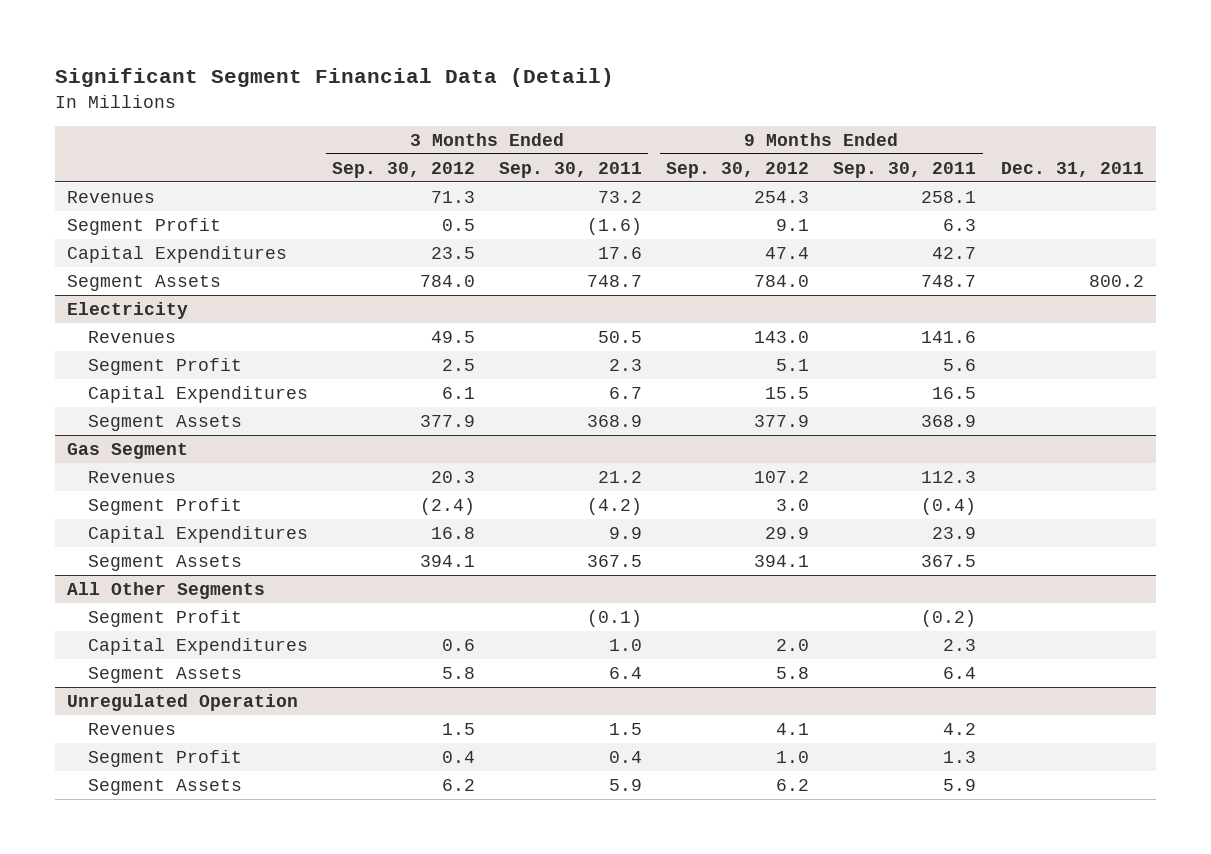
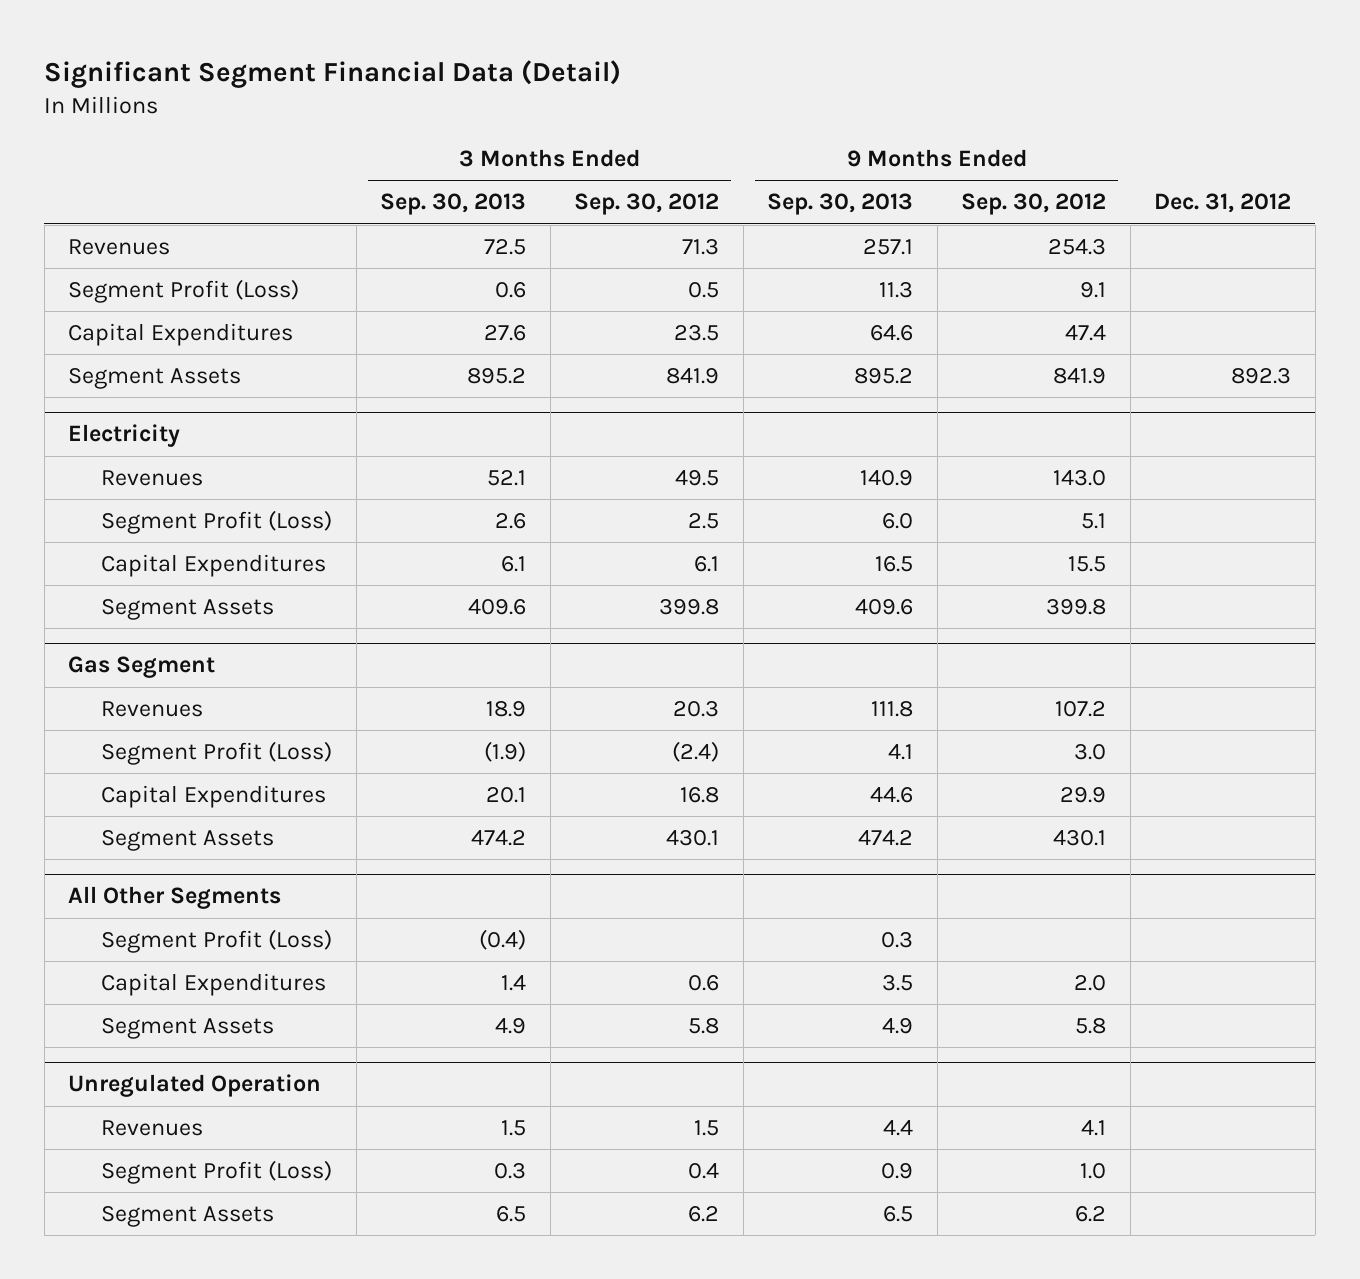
- | 3 Months Ended Sep. 30, 2012 | 3 Months Ended Sep. 30, 2011 | 9 Months Ended Sep. 30, 2012 | 9 Months Ended Sep. 30, 2011 | Dec. 31, 2011
+ | 3 Months Ended Sep. 30, 2013 | 3 Months Ended Sep. 30, 2012 | 9 Months Ended Sep. 30, 2013 | 9 Months Ended Sep. 30, 2012 | Dec. 31, 2012
- Segment Profit | 0.5 | (1.6) | 9.1 | 6.3 |
+ Segment Profit (Loss) | 0.6 | 0.5 | 11.3 | 9.1 |
- Segment Assets | 784.0 | 748.7 | 784.0 | 748.7 | 800.2
+ Segment Assets | 895.2 | 841.9 | 895.2 | 841.9 | 892.3
@ Electricity
- Segment Profit | 2.5 | 2.3 | 5.1 | 5.6 |
+ Segment Profit (Loss) | 2.6 | 2.5 | 6.0 | 5.1 |
- Segment Assets | 377.9 | 368.9 | 377.9 | 368.9 |
+ Segment Assets | 409.6 | 399.8 | 409.6 | 399.8 |
@ Gas Segment
- Segment Profit | (2.4) | (4.2) | 3.0 | (0.4) |
+ Segment Profit (Loss) | (1.9) | (2.4) | 4.1 | 3.0 |
- Segment Assets | 394.1 | 367.5 | 394.1 | 367.5 |
+ Segment Assets | 474.2 | 430.1 | 474.2 | 430.1 |
@ All Other Segments
- Segment Profit | | (0.1) | | (0.2) |
+ Segment Profit (Loss) | (0.4) | | 0.3 | |
@ Unregulated Operation
- Segment Profit | 0.4 | 0.4 | 1.0 | 1.3 |
+ Segment Profit (Loss) | 0.3 | 0.4 | 0.9 | 1.0 |

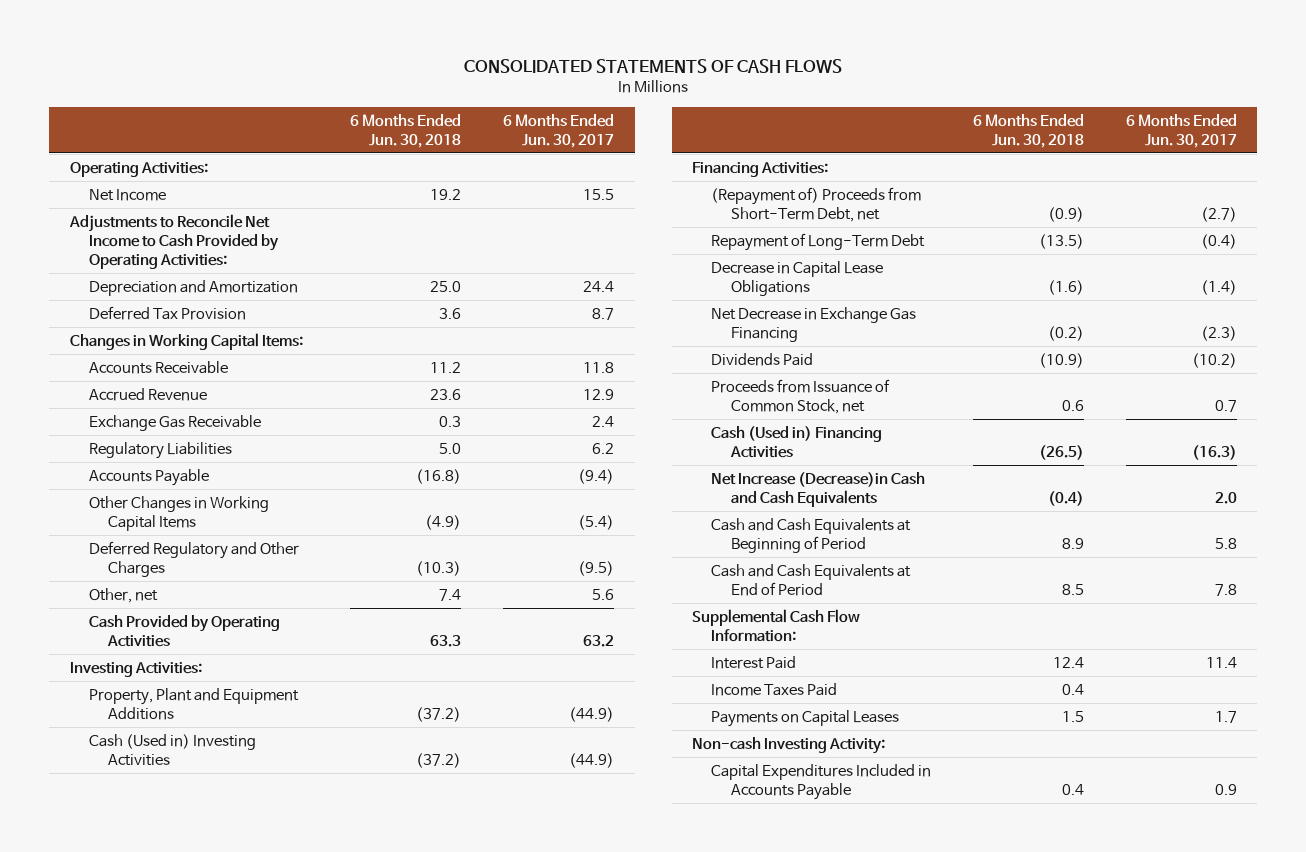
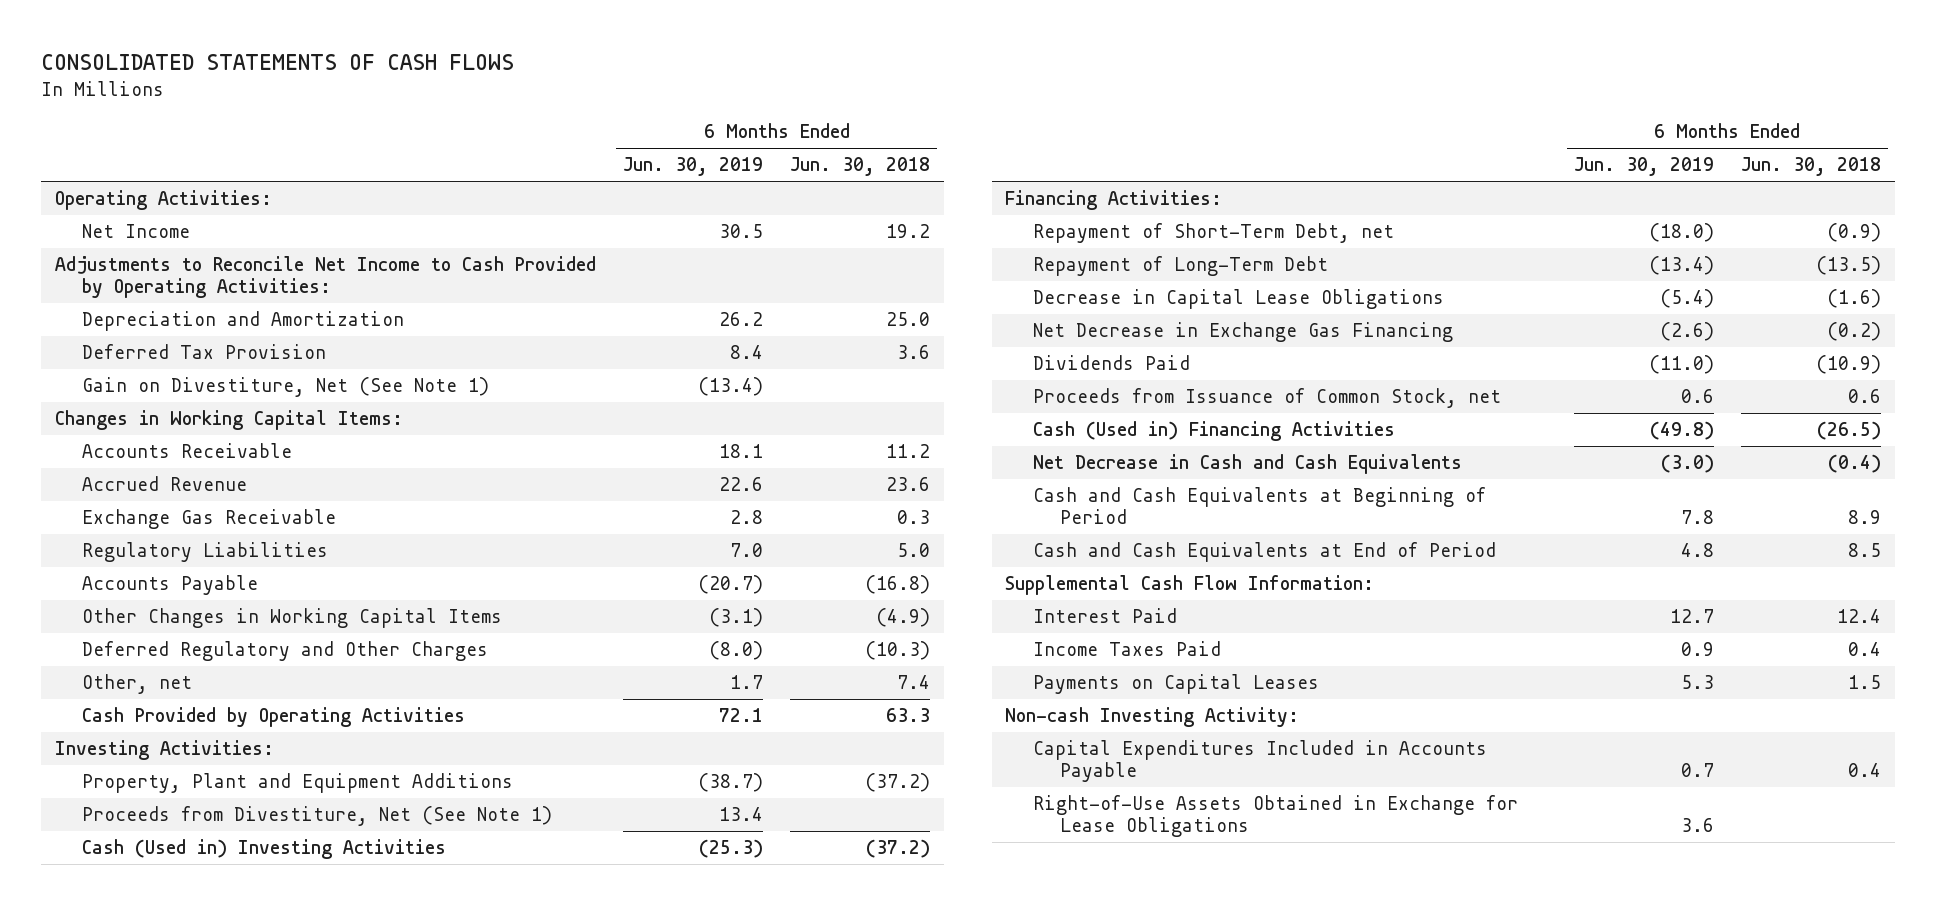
- | 6 Months Ended Jun. 30, 2018 | 6 Months Ended Jun. 30, 2017
+ | 6 Months Ended Jun. 30, 2019 | 6 Months Ended Jun. 30, 2018
+ Gain on Divestiture, Net (See Note 1) | (13.4) |
+ Proceeds from Divestiture, Net (See Note 1) | 13.4 |
- (Repayment of) Proceeds from Short-Term Debt, net | (0.9) | (2.7)
+ Repayment of Short-Term Debt, net | (18.0) | (0.9)
- Net Increase (Decrease)in Cash and Cash Equivalents | (0.4) | 2.0
+ Net Decrease in Cash and Cash Equivalents | (3.0) | (0.4)
+ Right-of-Use Assets Obtained in Exchange for Lease Obligations | 3.6 |

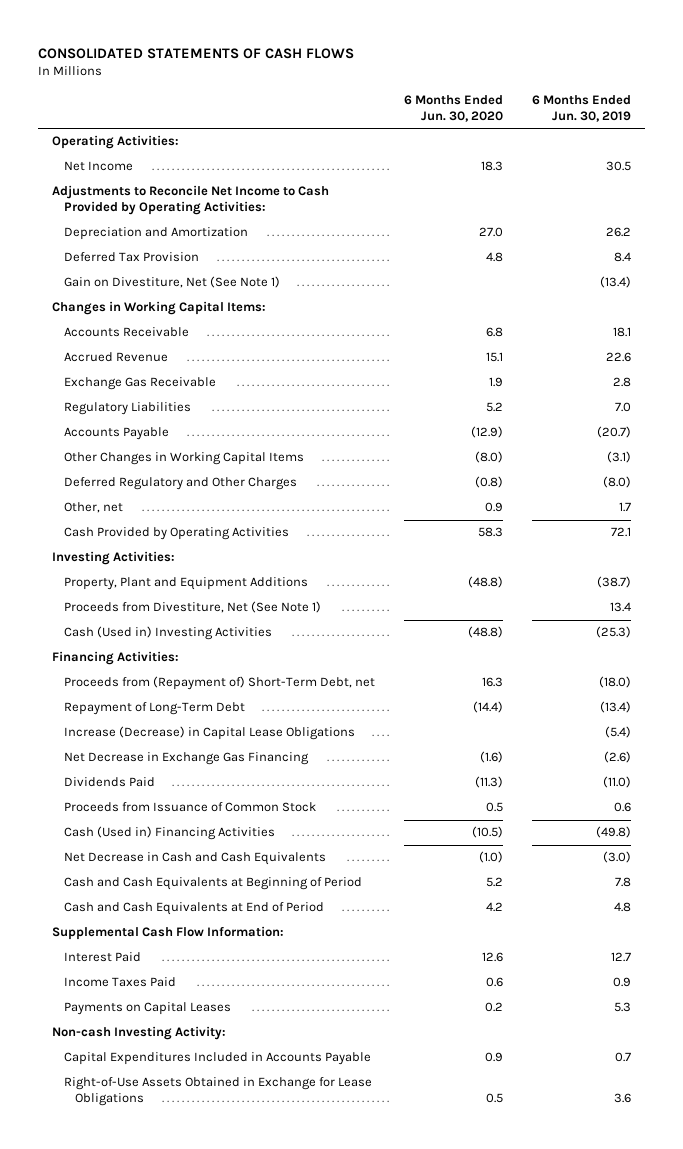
- | 6 Months Ended Jun. 30, 2019 | 6 Months Ended Jun. 30, 2018
+ | 6 Months Ended Jun. 30, 2020 | 6 Months Ended Jun. 30, 2019
- Repayment of Short-Term Debt, net | (18.0) | (0.9)
+ Proceeds from (Repayment of) Short-Term Debt, net | 16.3 | (18.0)
- Decrease in Capital Lease Obligations | (5.4) | (1.6)
+ Increase (Decrease) in Capital Lease Obligations | | (5.4)
- Proceeds from Issuance of Common Stock, net | 0.6 | 0.6
+ Proceeds from Issuance of Common Stock | 0.5 | 0.6

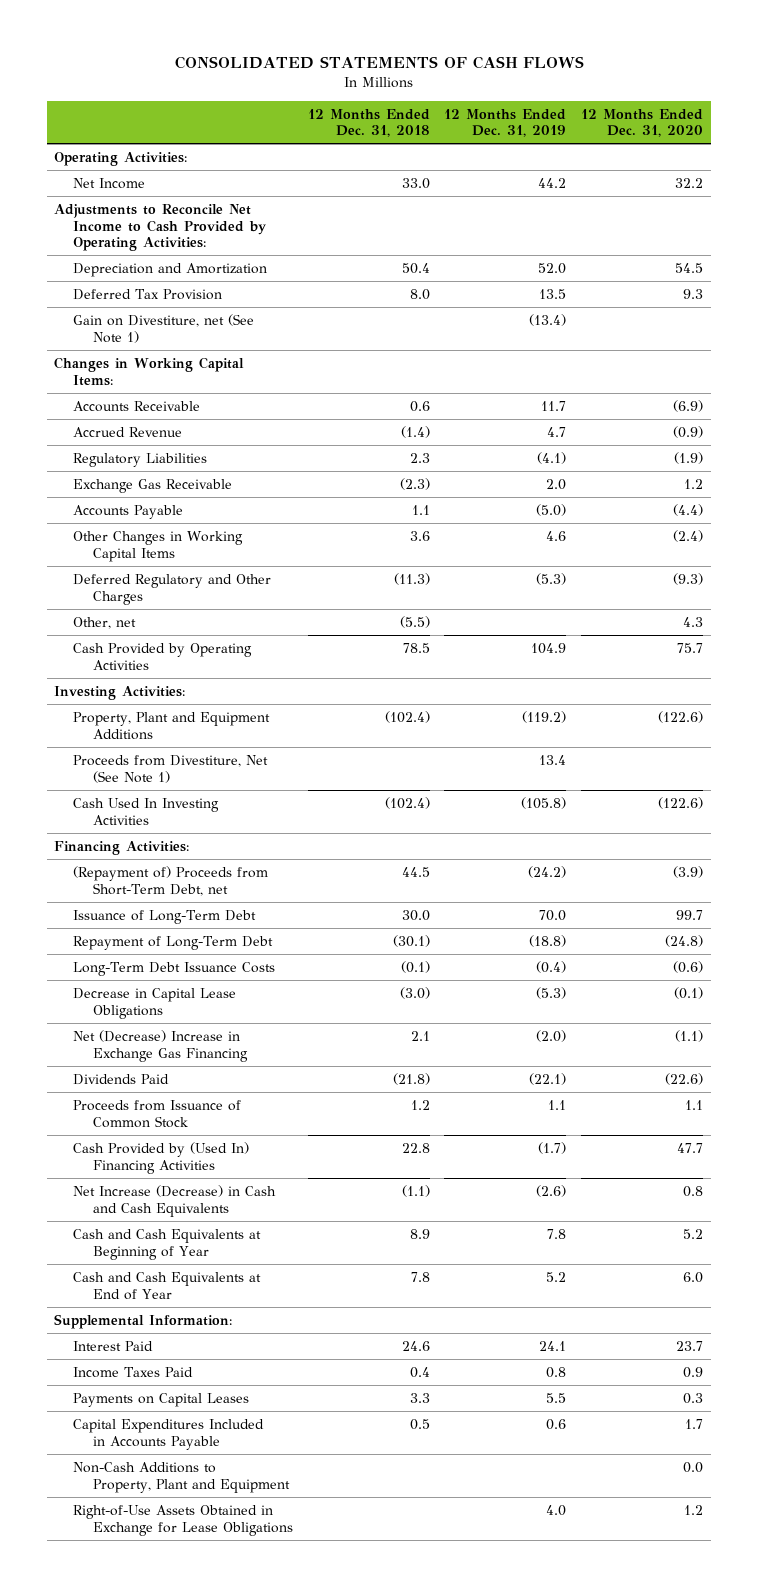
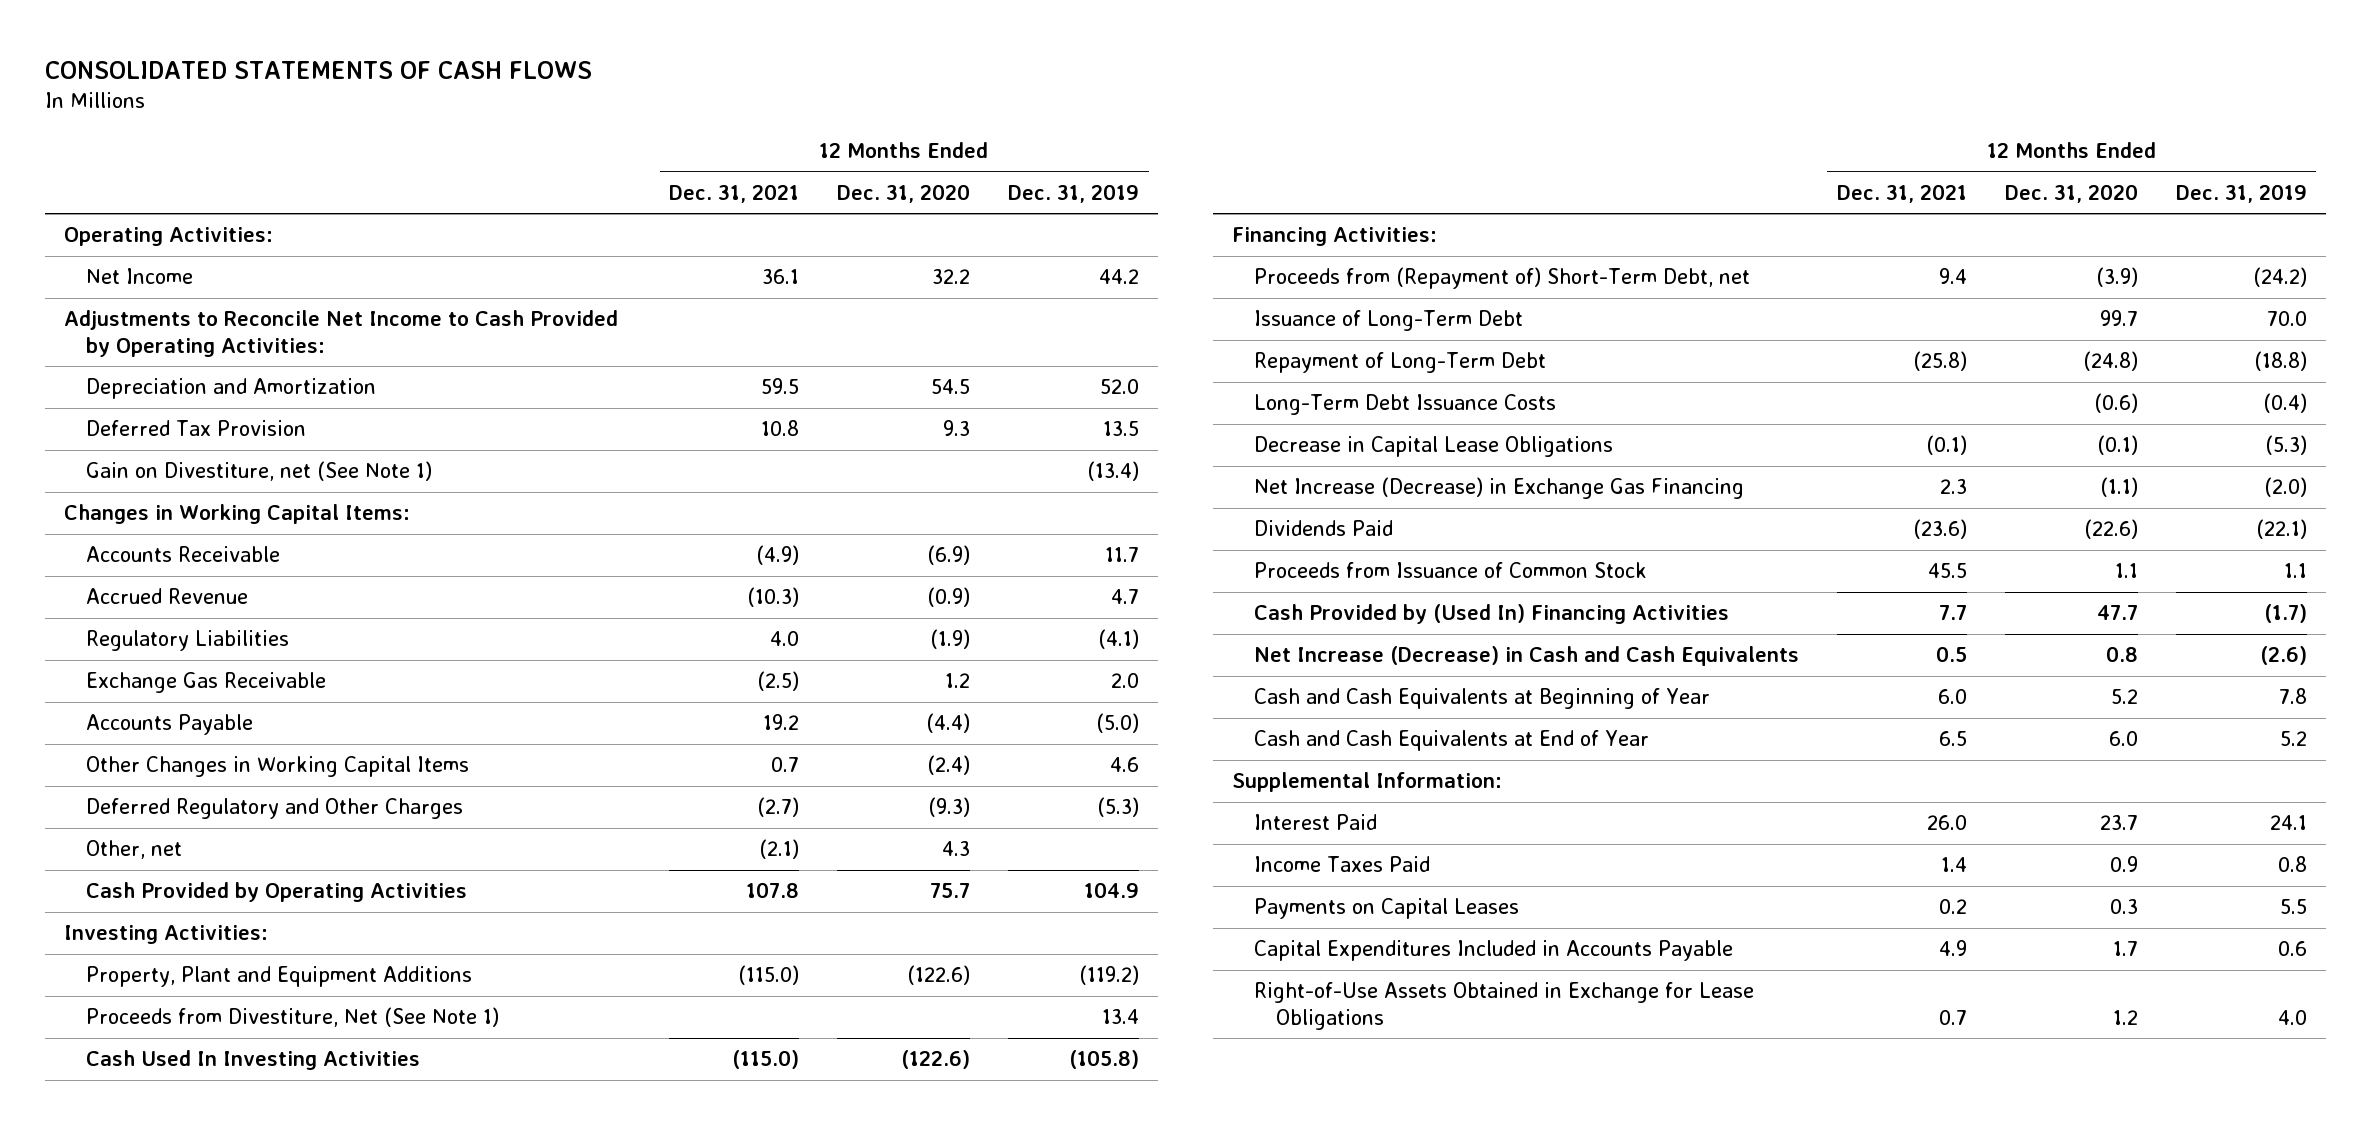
- | 12 Months Ended Dec. 31, 2018 | 12 Months Ended Dec. 31, 2019 | 12 Months Ended Dec. 31, 2020
+ | 12 Months Ended Dec. 31, 2021 | 12 Months Ended Dec. 31, 2020 | 12 Months Ended Dec. 31, 2019
- (Repayment of) Proceeds from Short-Term Debt, net | 44.5 | (24.2) | (3.9)
+ Proceeds from (Repayment of) Short-Term Debt, net | 9.4 | (3.9) | (24.2)
- Net (Decrease) Increase in Exchange Gas Financing | 2.1 | (2.0) | (1.1)
+ Net Increase (Decrease) in Exchange Gas Financing | 2.3 | (1.1) | (2.0)
- Non-Cash Additions to Property, Plant and Equipment | | | 0.0

